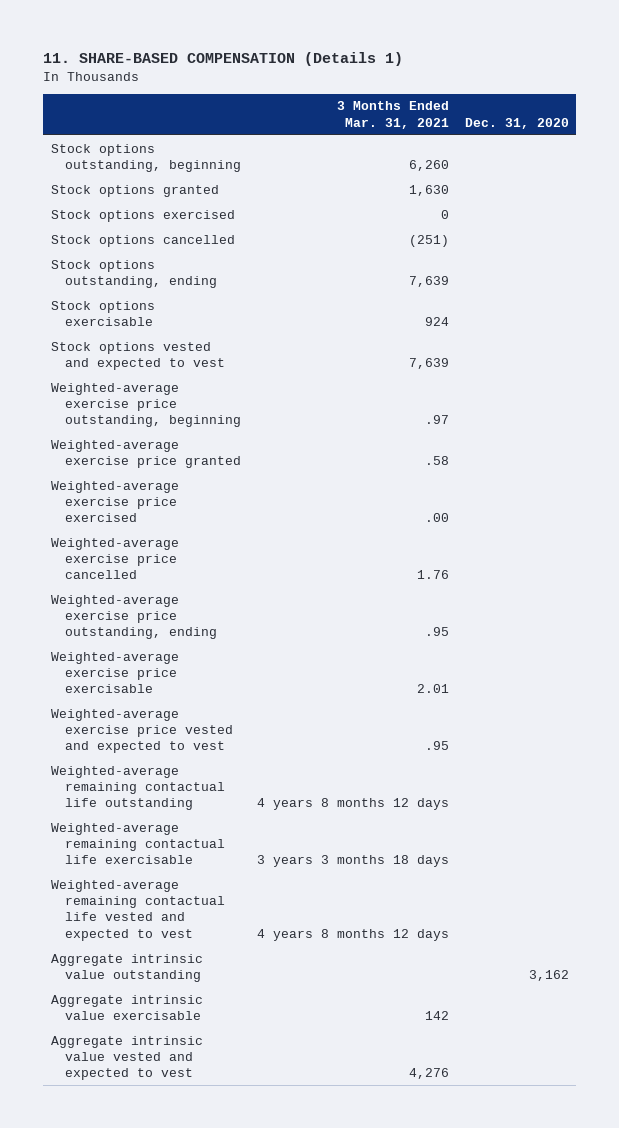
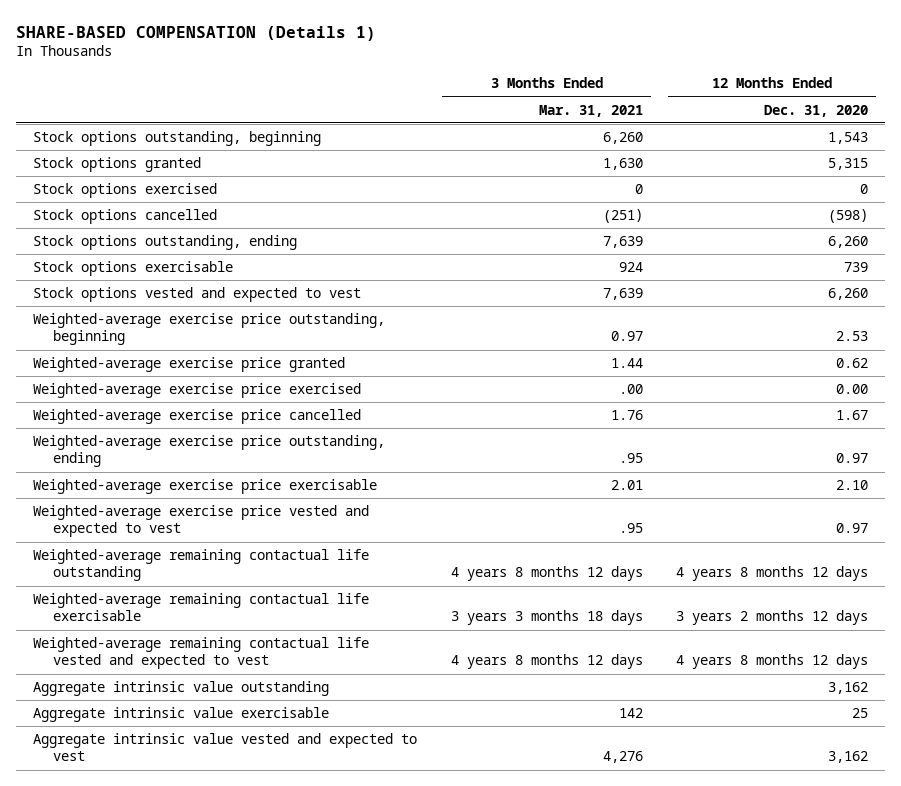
- 11. SHARE-BASED COMPENSATION (Details 1)
+ SHARE-BASED COMPENSATION (Details 1)
- | 3 Months Ended Mar. 31, 2021 | Dec. 31, 2020
+ | 3 Months Ended Mar. 31, 2021 | 12 Months Ended Dec. 31, 2020
- Weighted-average exercise price outstanding, beginning | .97 |
- Weighted-average exercise price granted | .58 |
+ Weighted-average exercise price outstanding, beginning | 0.97 | 2.53
+ Weighted-average exercise price granted | 1.44 | 0.62

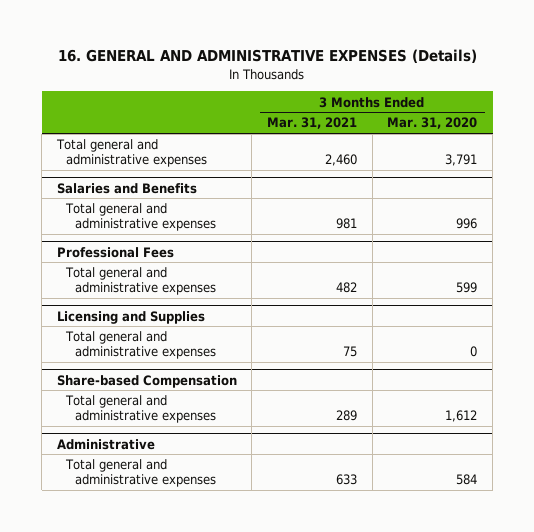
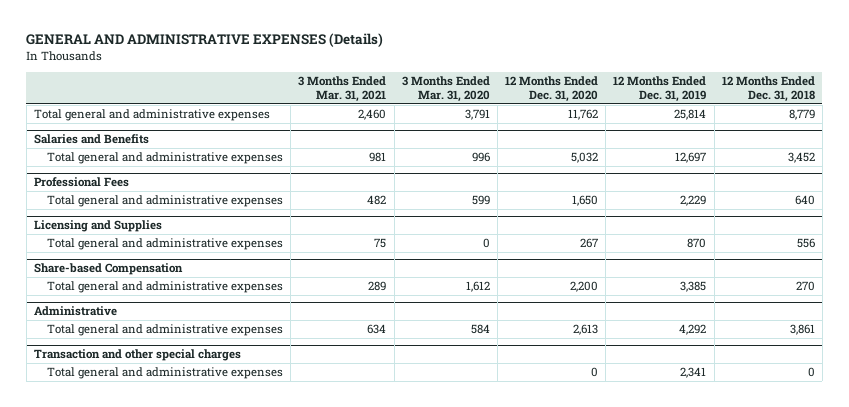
- 16. GENERAL AND ADMINISTRATIVE EXPENSES (Details)
+ GENERAL AND ADMINISTRATIVE EXPENSES (Details)
- | 3 Months Ended Mar. 31, 2021 | 3 Months Ended Mar. 31, 2020
+ | 3 Months Ended Mar. 31, 2021 | 3 Months Ended Mar. 31, 2020 | 12 Months Ended Dec. 31, 2020 | 12 Months Ended Dec. 31, 2019 | 12 Months Ended Dec. 31, 2018
@ Administrative
- Total general and administrative expenses | 633 | 584
+ Total general and administrative expenses | 634 | 584 | 2,613 | 4,292 | 3,861
+ Transaction and other special charges
+ Total general and administrative expenses | | | 0 | 2,341 | 0

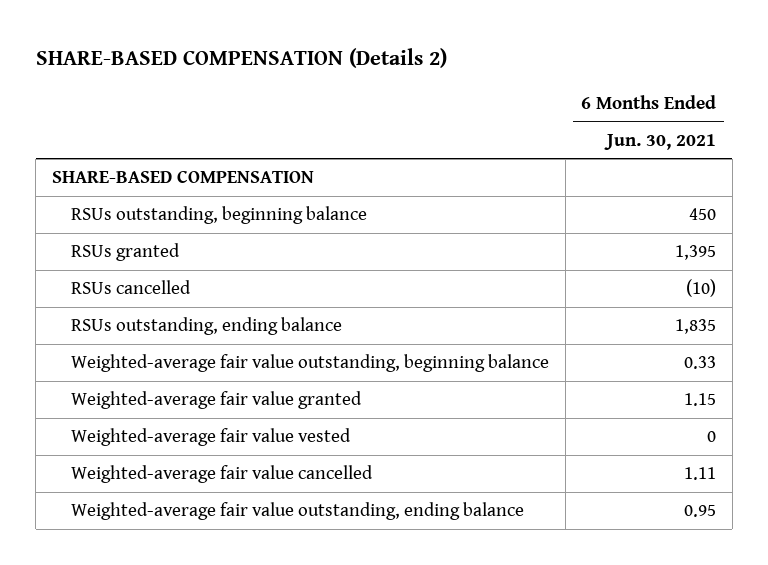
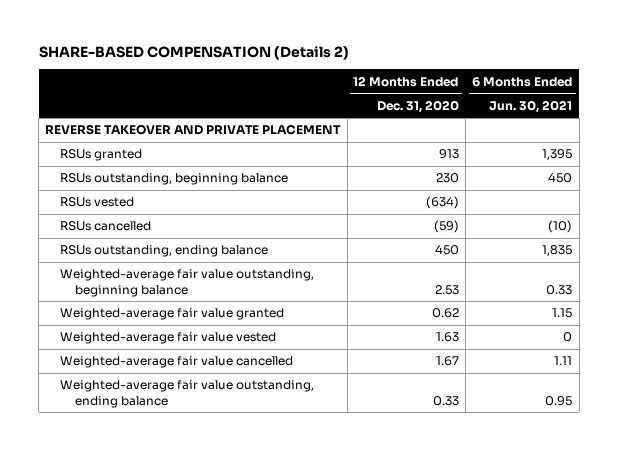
- | 6 Months Ended Jun. 30, 2021
+ | 12 Months Ended Dec. 31, 2020 | 6 Months Ended Jun. 30, 2021
- SHARE-BASED COMPENSATION
+ REVERSE TAKEOVER AND PRIVATE PLACEMENT
moved down: RSUs outstanding, beginning balance | 230 | 450
+ RSUs vested | (634) |

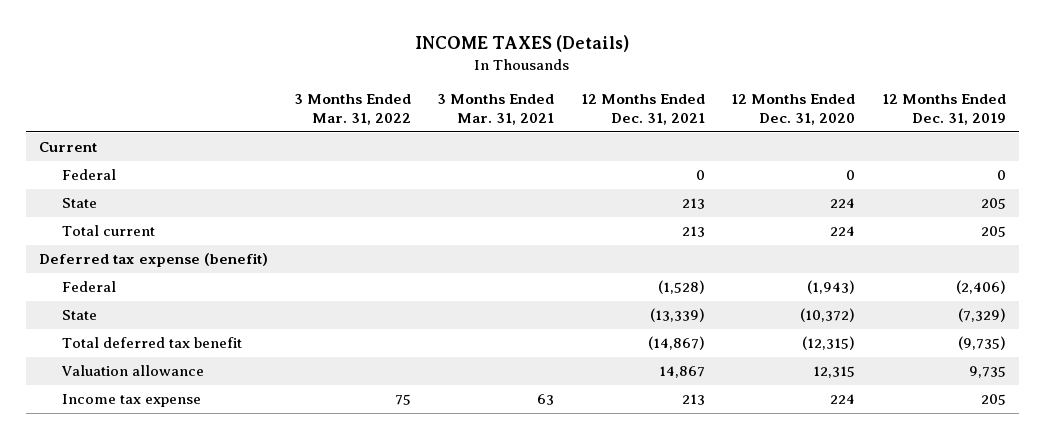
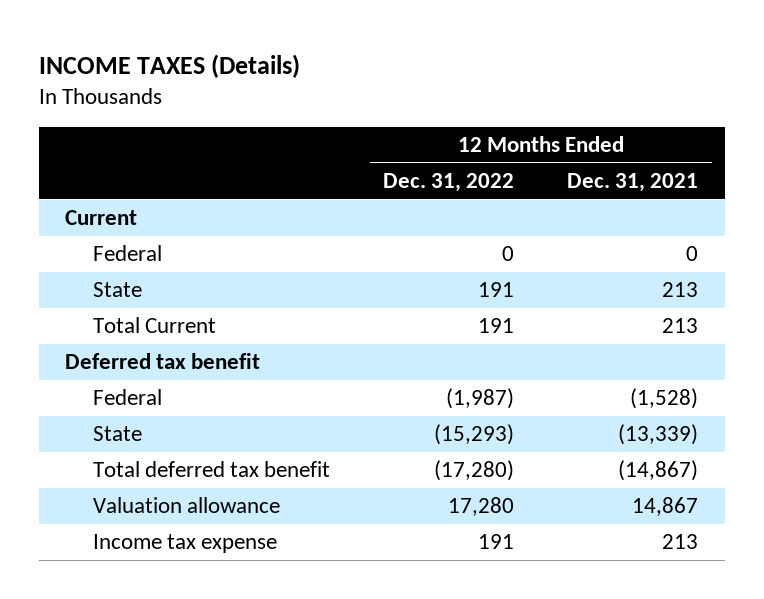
- | 3 Months Ended Mar. 31, 2022 | 3 Months Ended Mar. 31, 2021 | 12 Months Ended Dec. 31, 2021 | 12 Months Ended Dec. 31, 2020 | 12 Months Ended Dec. 31, 2019
+ | 12 Months Ended Dec. 31, 2022 | 12 Months Ended Dec. 31, 2021
- Total current | | | 213 | 224 | 205
- Deferred tax expense (benefit)
+ Total Current | 191 | 213
+ Deferred tax benefit

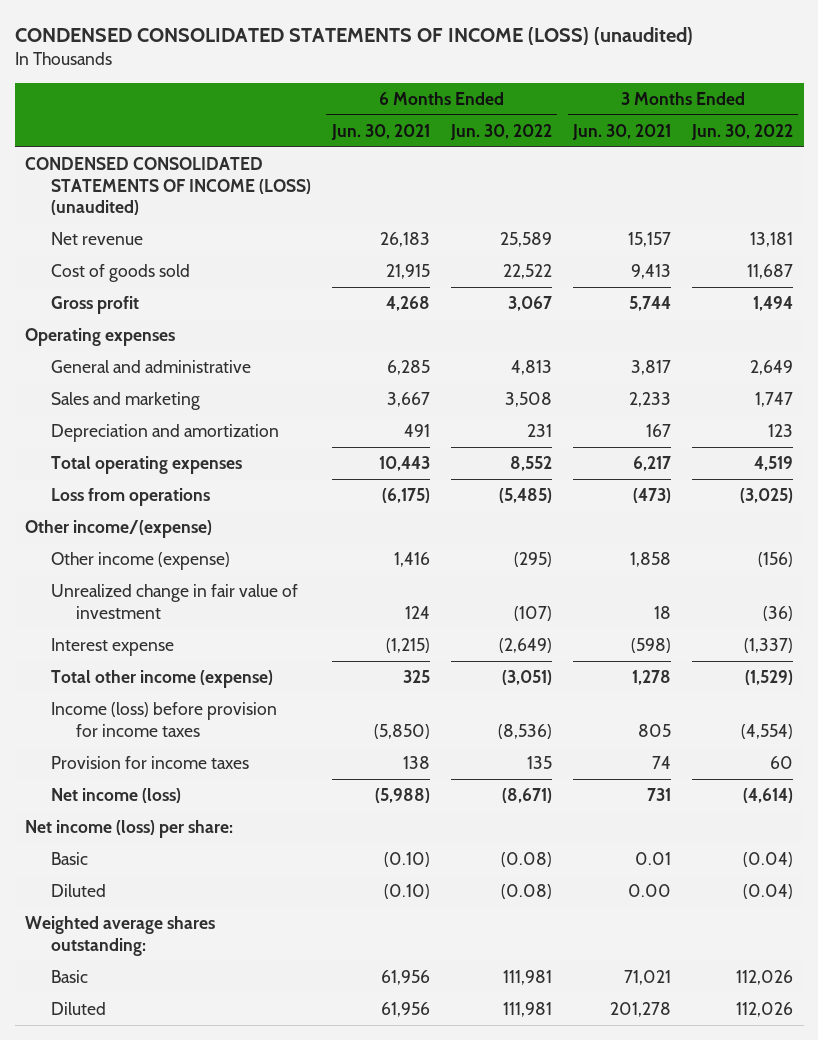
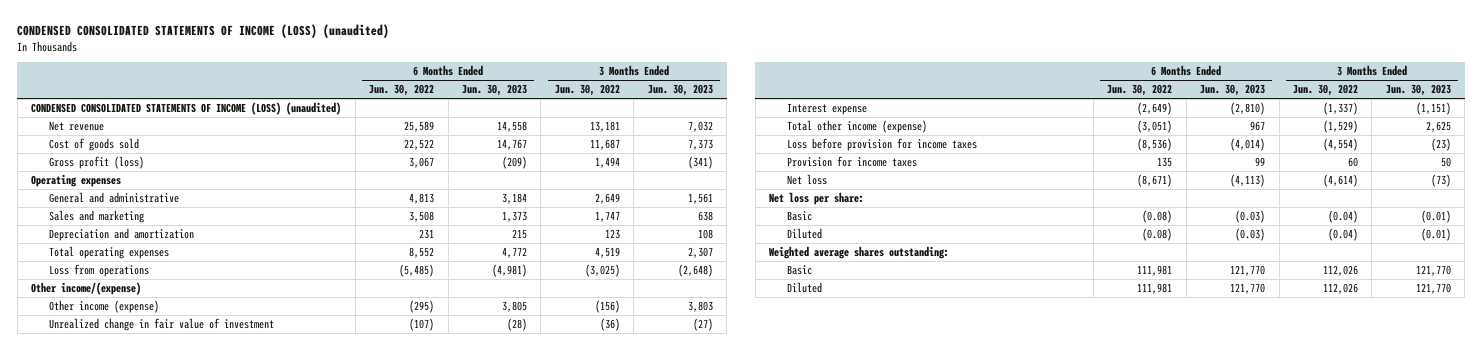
- | 6 Months Ended Jun. 30, 2021 | 6 Months Ended Jun. 30, 2022 | 3 Months Ended Jun. 30, 2021 | 3 Months Ended Jun. 30, 2022
+ | 6 Months Ended Jun. 30, 2022 | 6 Months Ended Jun. 30, 2023 | 3 Months Ended Jun. 30, 2022 | 3 Months Ended Jun. 30, 2023
- Gross profit | 4,268 | 3,067 | 5,744 | 1,494
+ Gross profit (loss) | 3,067 | (209) | 1,494 | (341)
- Income (loss) before provision for income taxes | (5,850) | (8,536) | 805 | (4,554)
+ Loss before provision for income taxes | (8,536) | (4,014) | (4,554) | (23)
- Net income (loss) | (5,988) | (8,671) | 731 | (4,614)
- Net income (loss) per share:
+ Net loss | (8,671) | (4,113) | (4,614) | (73)
+ Net loss per share:

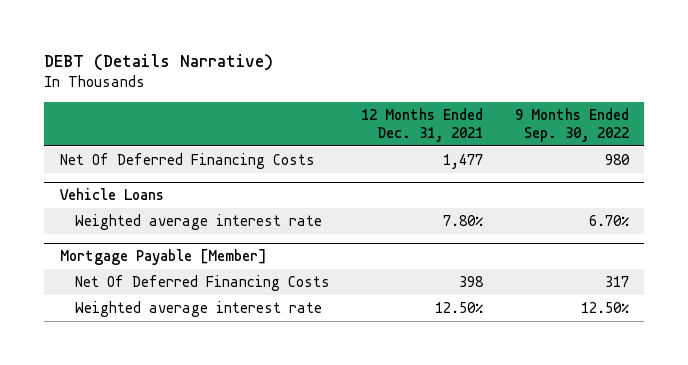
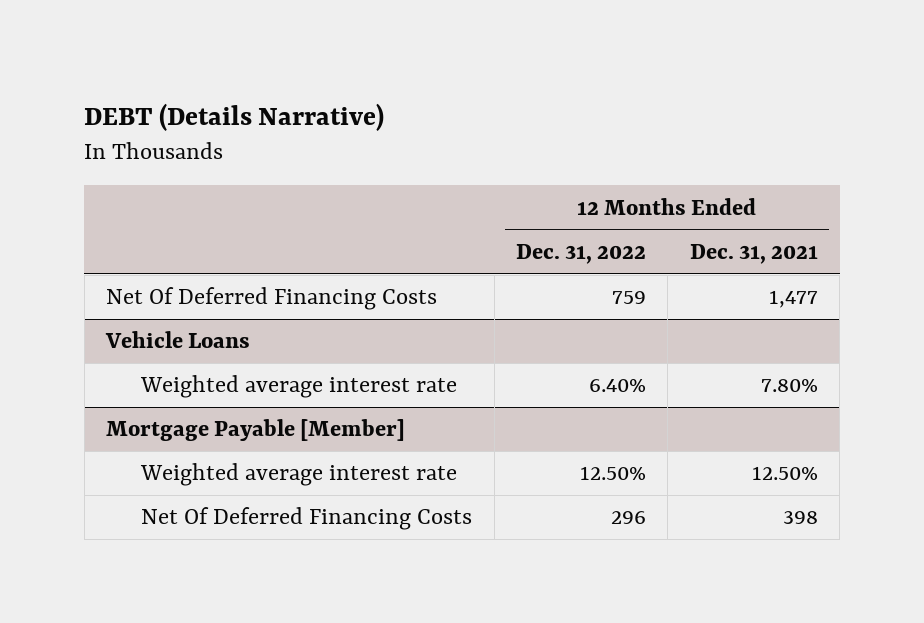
- | 12 Months Ended Dec. 31, 2021 | 9 Months Ended Sep. 30, 2022
+ | 12 Months Ended Dec. 31, 2022 | 12 Months Ended Dec. 31, 2021
@ Mortgage Payable [Member]
moved down: Net Of Deferred Financing Costs | 296 | 398

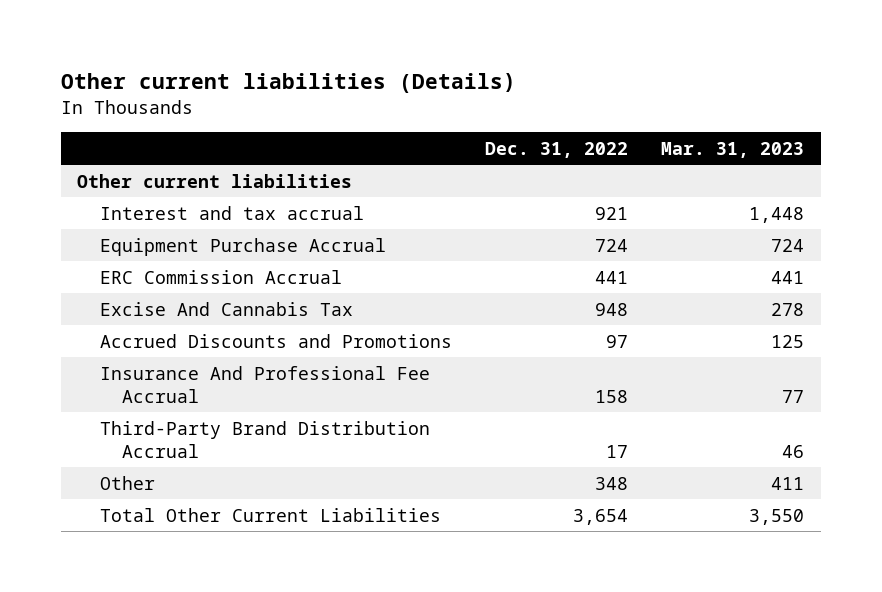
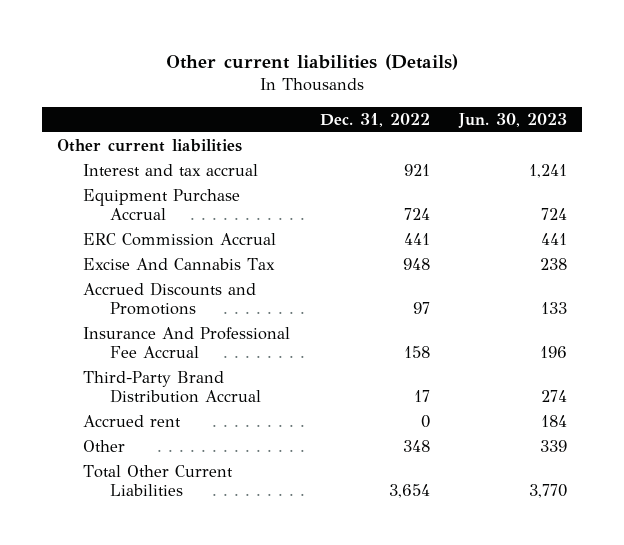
- | Dec. 31, 2022 | Mar. 31, 2023
+ | Dec. 31, 2022 | Jun. 30, 2023
+ Accrued rent | 0 | 184

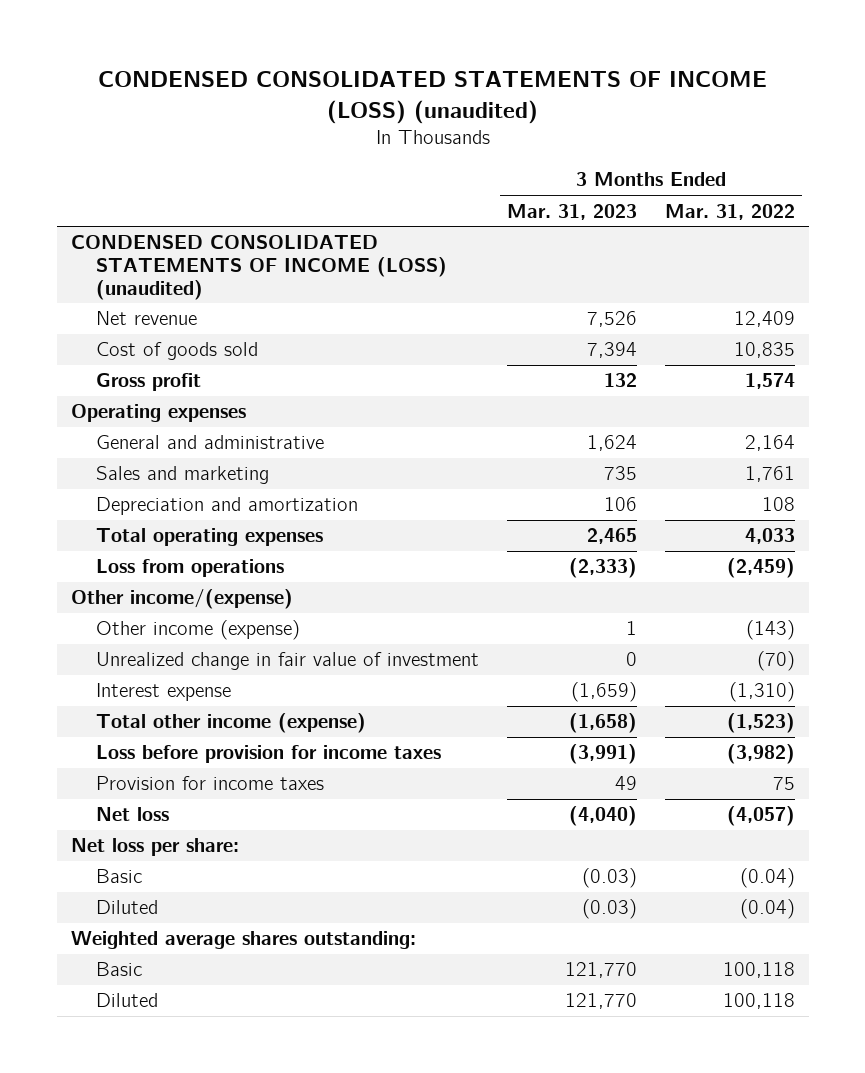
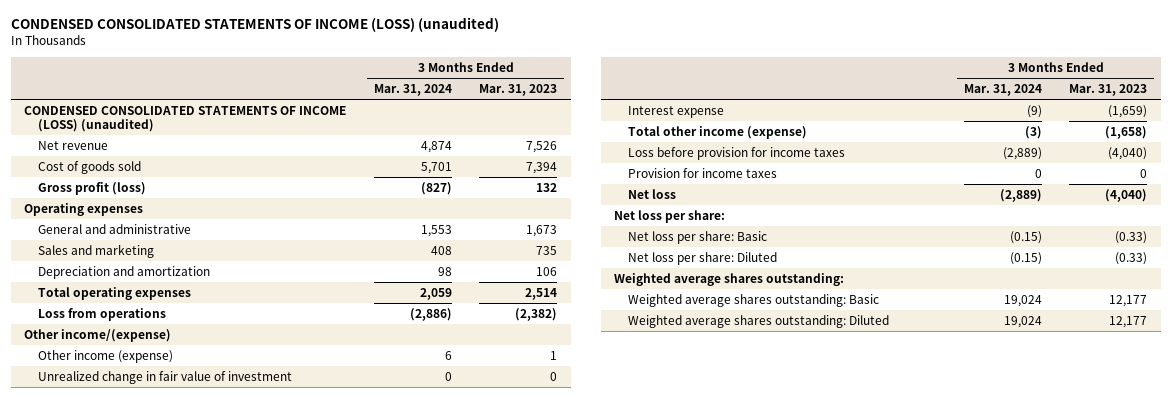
- | 3 Months Ended Mar. 31, 2023 | 3 Months Ended Mar. 31, 2022
+ | 3 Months Ended Mar. 31, 2024 | 3 Months Ended Mar. 31, 2023
- Gross profit | 132 | 1,574
+ Gross profit (loss) | (827) | 132
- General and administrative | 1,624 | 2,164
+ General and administrative | 1,553 | 1,673
- Total operating expenses | 2,465 | 4,033
- Loss from operations | (2,333) | (2,459)
+ Total operating expenses | 2,059 | 2,514
+ Loss from operations | (2,886) | (2,382)
- Loss before provision for income taxes | (3,991) | (3,982)
- Provision for income taxes | 49 | 75
+ Loss before provision for income taxes | (2,889) | (4,040)
+ Provision for income taxes | 0 | 0
- Basic | (0.03) | (0.04)
- Diluted | (0.03) | (0.04)
+ Net loss per share: Basic | (0.15) | (0.33)
+ Net loss per share: Diluted | (0.15) | (0.33)
- Basic | 121,770 | 100,118
- Diluted | 121,770 | 100,118
+ Weighted average shares outstanding: Basic | 19,024 | 12,177
+ Weighted average shares outstanding: Diluted | 19,024 | 12,177

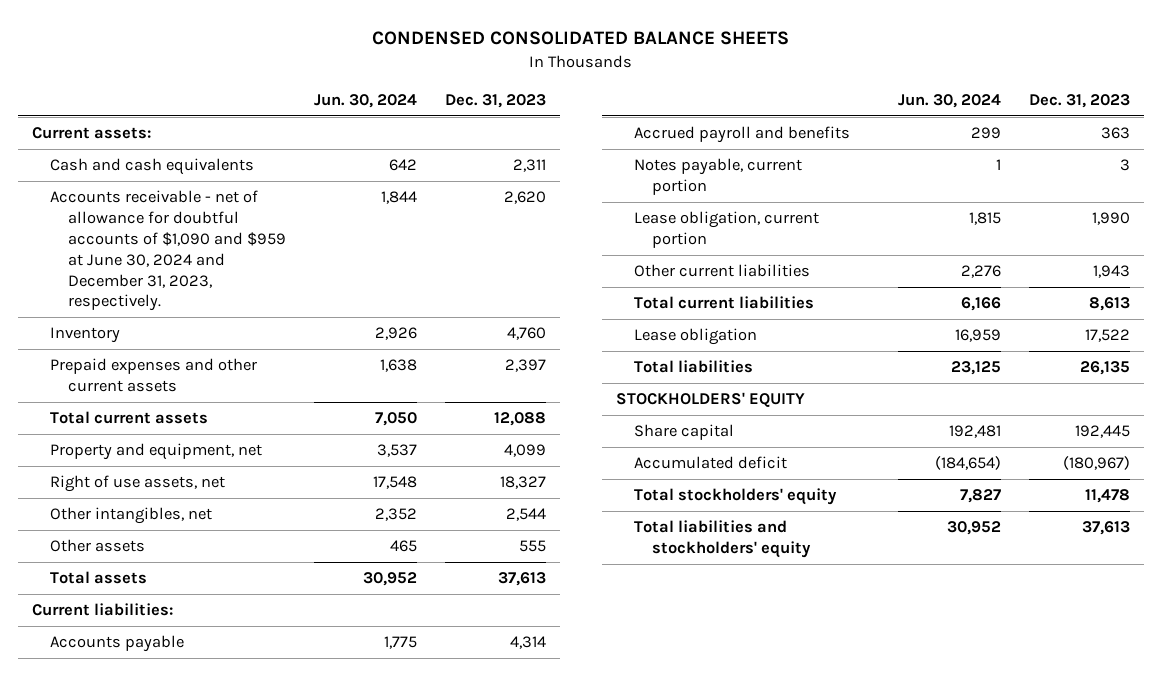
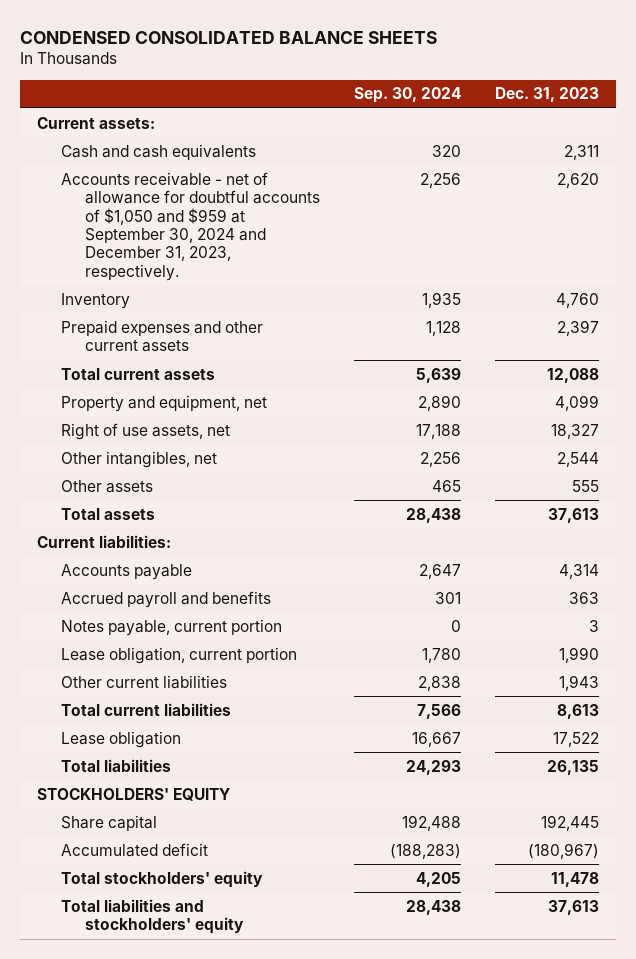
- | Jun. 30, 2024 | Dec. 31, 2023
+ | Sep. 30, 2024 | Dec. 31, 2023
- Accounts receivable - net of allowance for doubtful accounts of $1,090 and $959 at June 30, 2024 and December 31, 2023, respectively. | 1,844 | 2,620
+ Accounts receivable - net of allowance for doubtful accounts of $1,050 and $959 at September 30, 2024 and December 31, 2023, respectively. | 2,256 | 2,620

